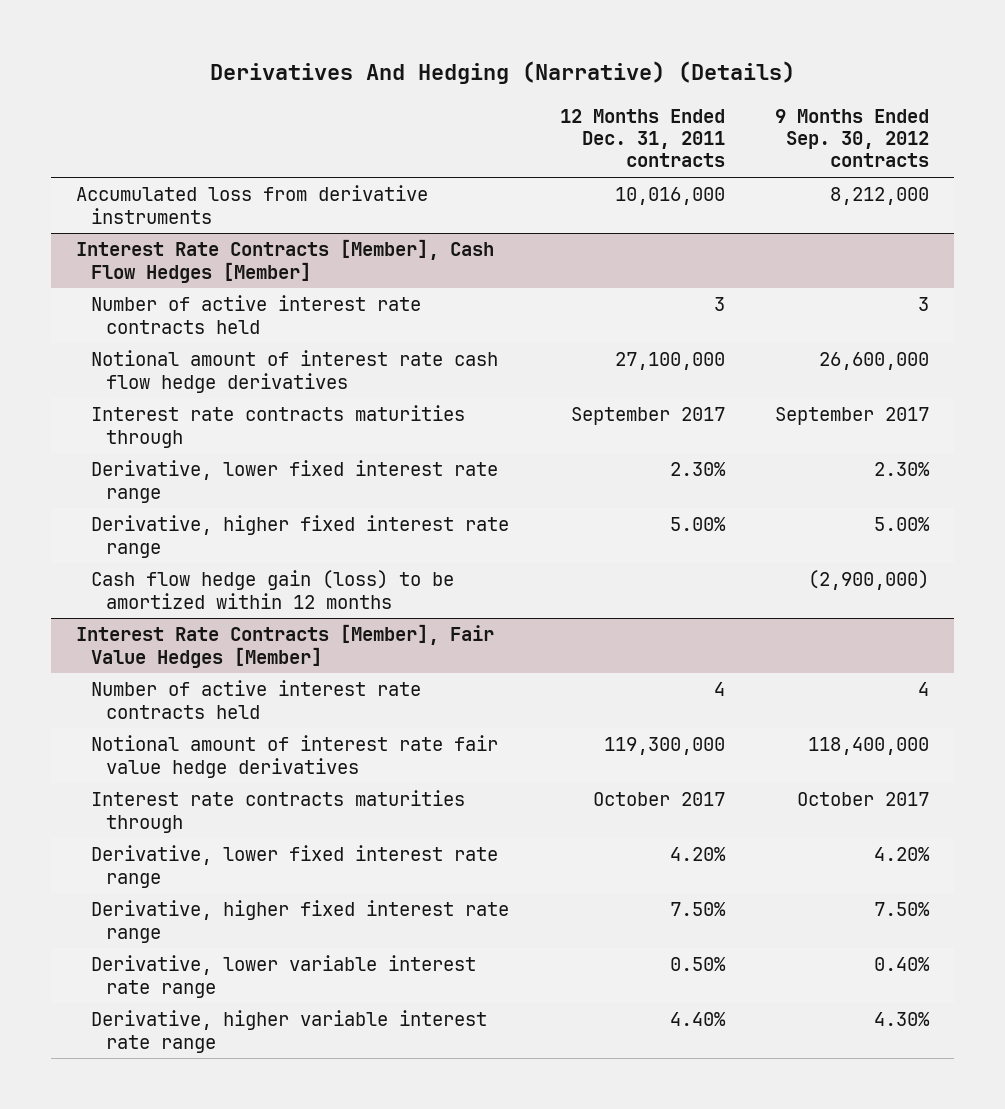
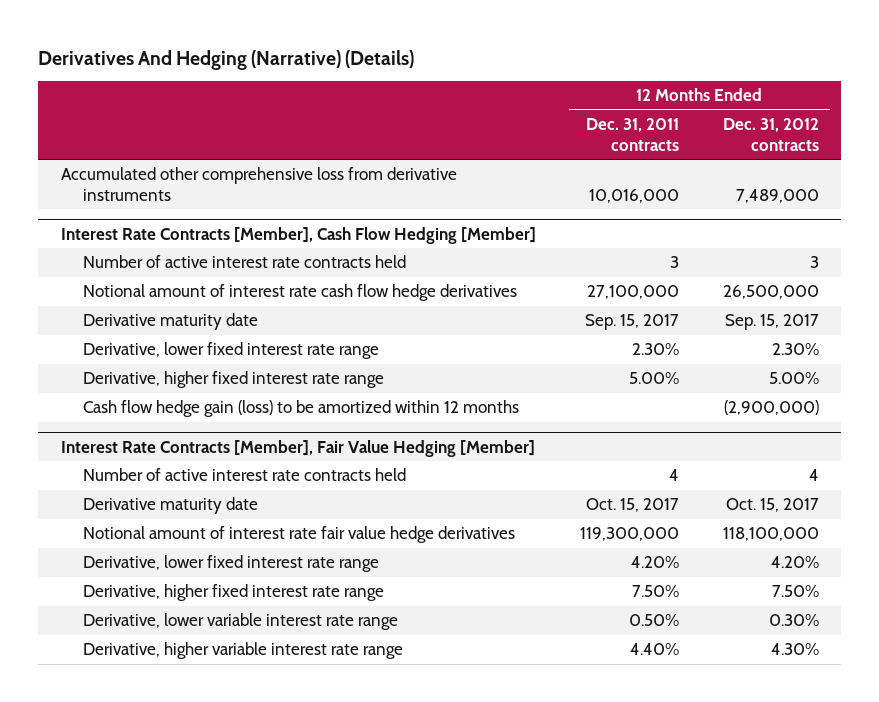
- | 12 Months Ended Dec. 31, 2011 contracts | 9 Months Ended Sep. 30, 2012 contracts
+ | 12 Months Ended Dec. 31, 2011 contracts | 12 Months Ended Dec. 31, 2012 contracts
- Accumulated loss from derivative instruments | 10,016,000 | 8,212,000
- Interest Rate Contracts [Member], Cash Flow Hedges [Member]
+ Accumulated other comprehensive loss from derivative instruments | 10,016,000 | 7,489,000
+ Interest Rate Contracts [Member], Cash Flow Hedging [Member]
- Interest rate contracts maturities through | September 2017 | September 2017
+ Derivative maturity date | Sep. 15, 2017 | Sep. 15, 2017
- Interest Rate Contracts [Member], Fair Value Hedges [Member]
+ Interest Rate Contracts [Member], Fair Value Hedging [Member]
+ Derivative maturity date | Oct. 15, 2017 | Oct. 15, 2017
- Interest rate contracts maturities through | October 2017 | October 2017

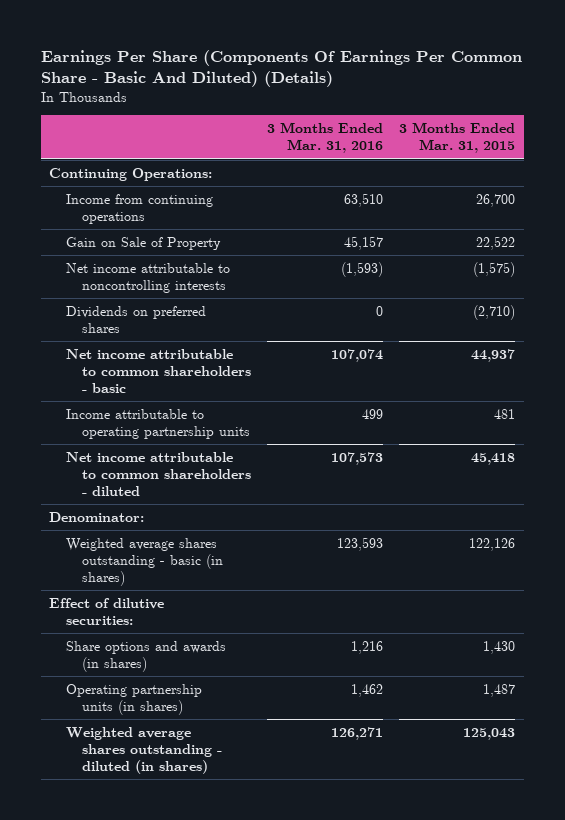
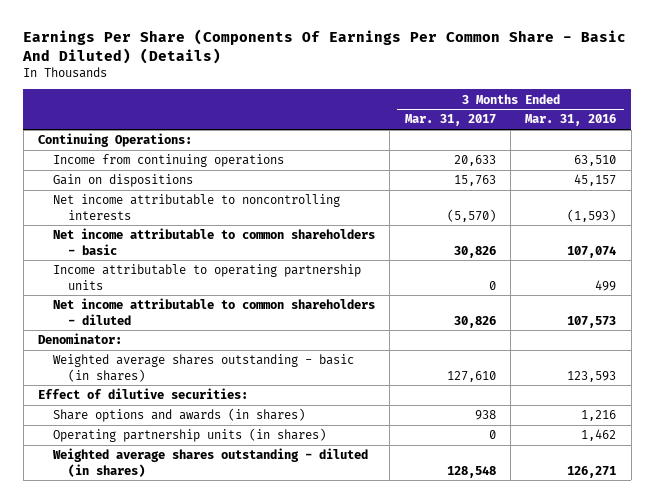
- | 3 Months Ended Mar. 31, 2016 | 3 Months Ended Mar. 31, 2015
+ | 3 Months Ended Mar. 31, 2017 | 3 Months Ended Mar. 31, 2016
- Gain on Sale of Property | 45,157 | 22,522
+ Gain on dispositions | 15,763 | 45,157
- Dividends on preferred shares | 0 | (2,710)

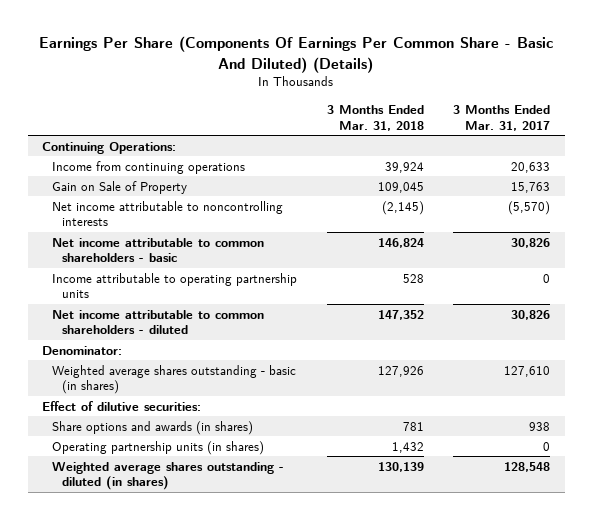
- | 3 Months Ended Mar. 31, 2017 | 3 Months Ended Mar. 31, 2016
+ | 3 Months Ended Mar. 31, 2018 | 3 Months Ended Mar. 31, 2017
- Gain on dispositions | 15,763 | 45,157
+ Gain on Sale of Property | 109,045 | 15,763

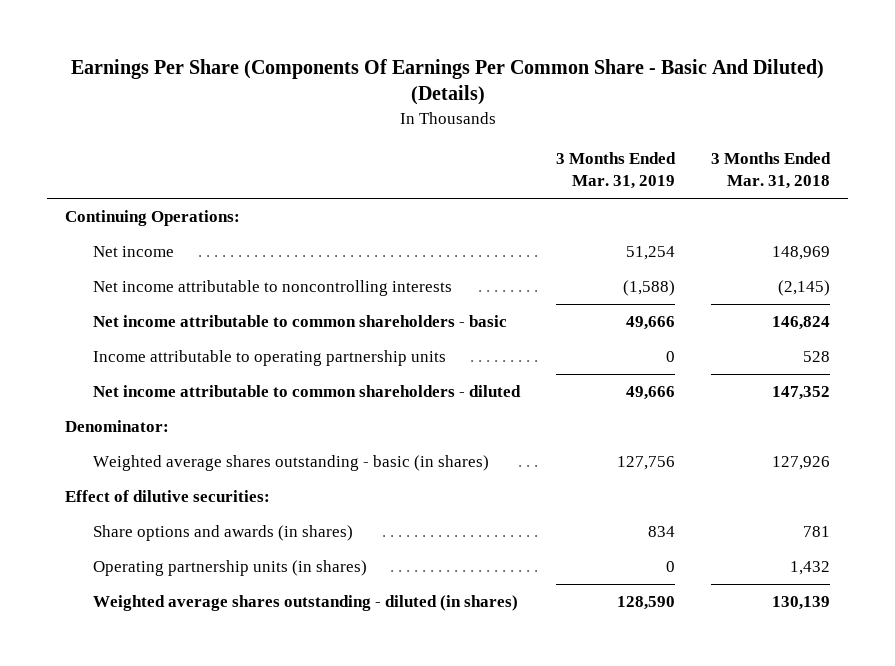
- | 3 Months Ended Mar. 31, 2018 | 3 Months Ended Mar. 31, 2017
+ | 3 Months Ended Mar. 31, 2019 | 3 Months Ended Mar. 31, 2018
- Income from continuing operations | 39,924 | 20,633
- Gain on Sale of Property | 109,045 | 15,763
+ Net income | 51,254 | 148,969

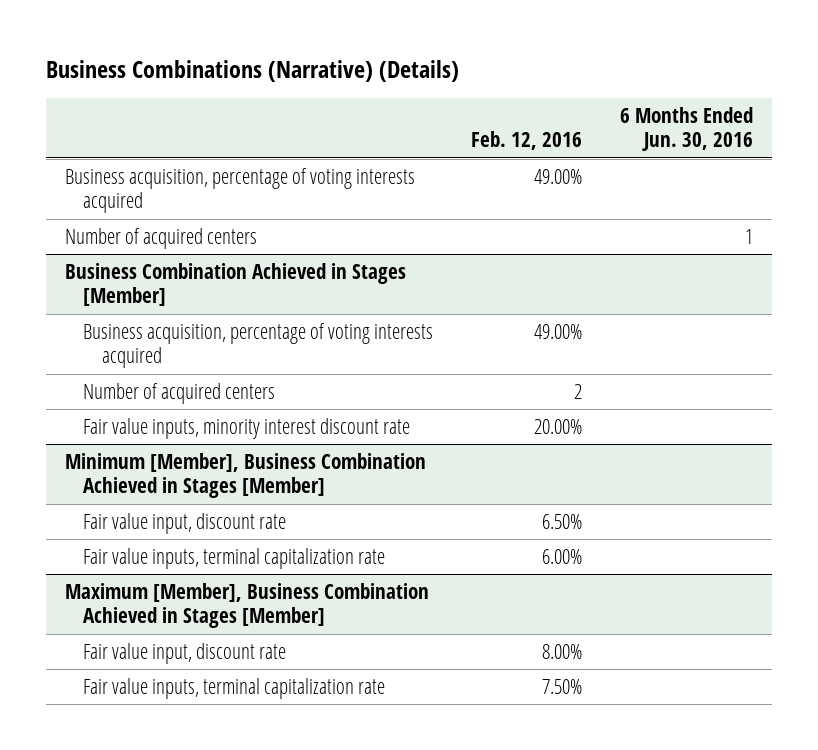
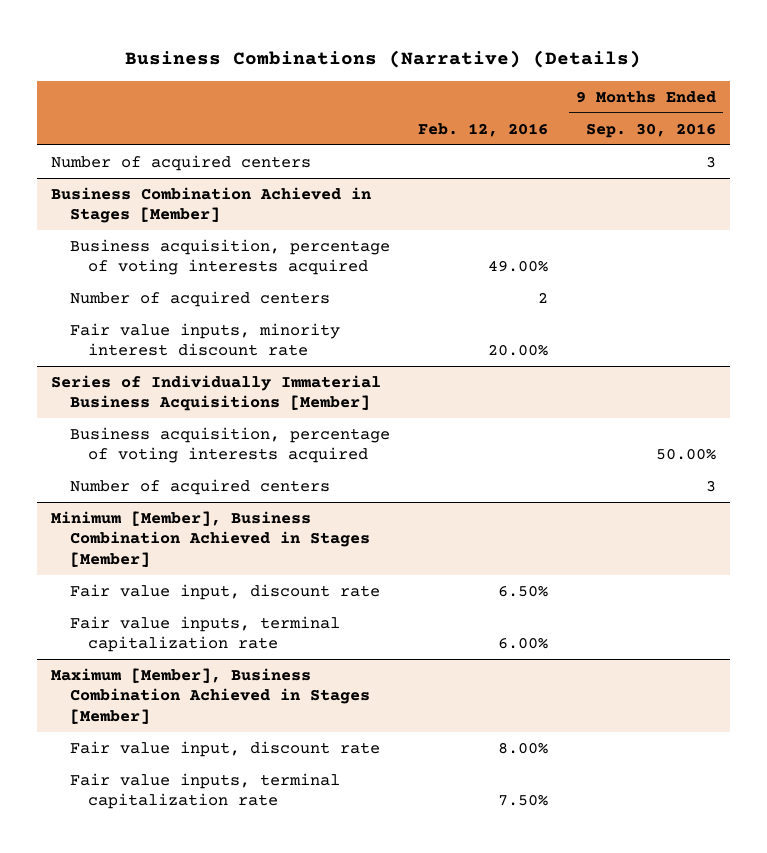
- | Feb. 12, 2016 | 6 Months Ended Jun. 30, 2016
+ | Feb. 12, 2016 | 9 Months Ended Sep. 30, 2016
- Business acquisition, percentage of voting interests acquired | 49.00% |
+ Series of Individually Immaterial Business Acquisitions [Member]
+ Business acquisition, percentage of voting interests acquired | | 50.00%
+ Number of acquired centers | | 3

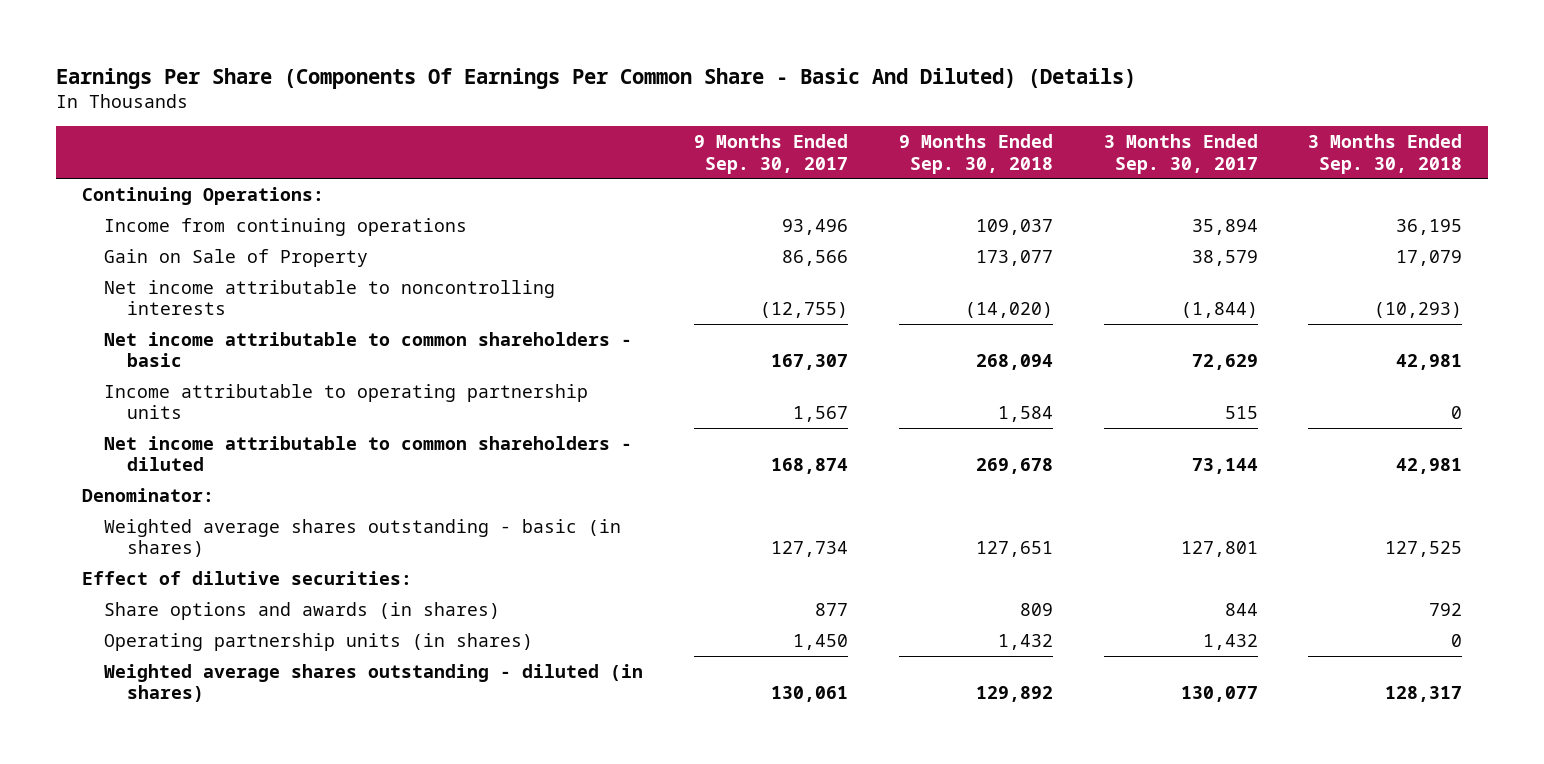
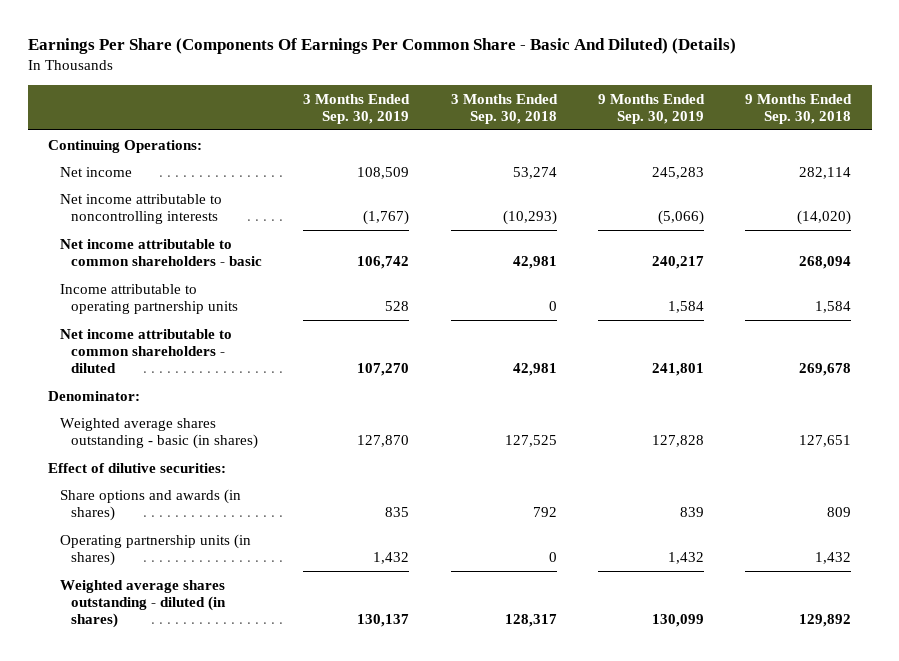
- | 9 Months Ended Sep. 30, 2017 | 9 Months Ended Sep. 30, 2018 | 3 Months Ended Sep. 30, 2017 | 3 Months Ended Sep. 30, 2018
+ | 3 Months Ended Sep. 30, 2019 | 3 Months Ended Sep. 30, 2018 | 9 Months Ended Sep. 30, 2019 | 9 Months Ended Sep. 30, 2018
- Income from continuing operations | 93,496 | 109,037 | 35,894 | 36,195
- Gain on Sale of Property | 86,566 | 173,077 | 38,579 | 17,079
+ Net income | 108,509 | 53,274 | 245,283 | 282,114

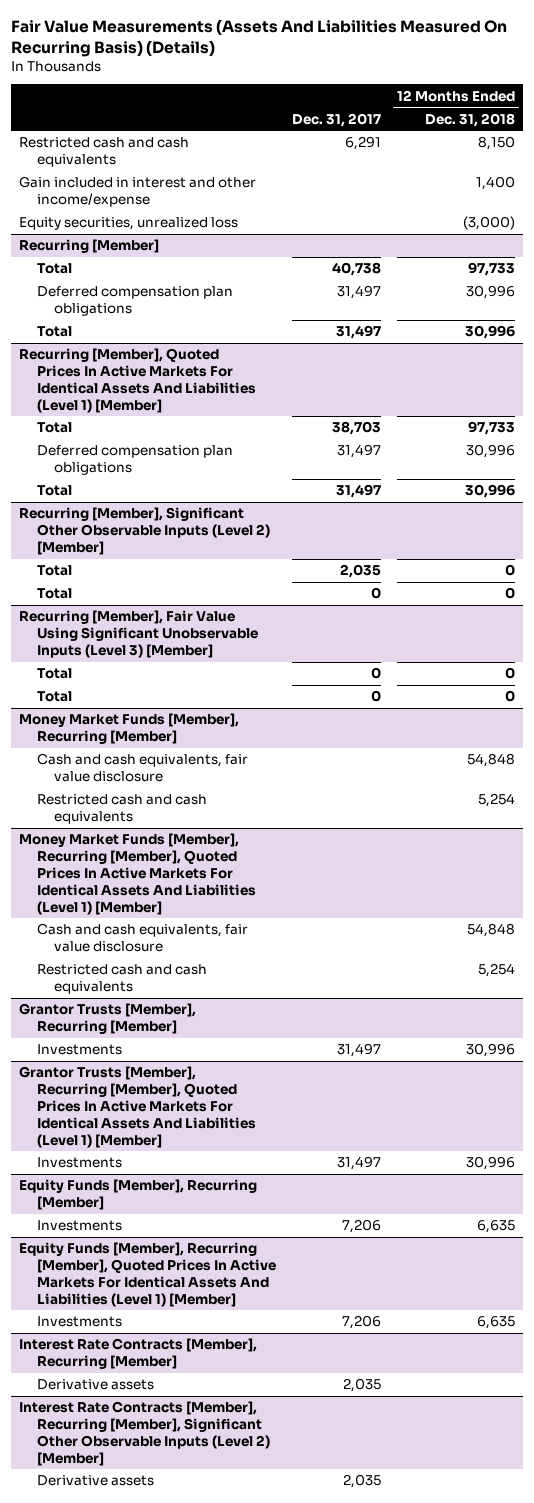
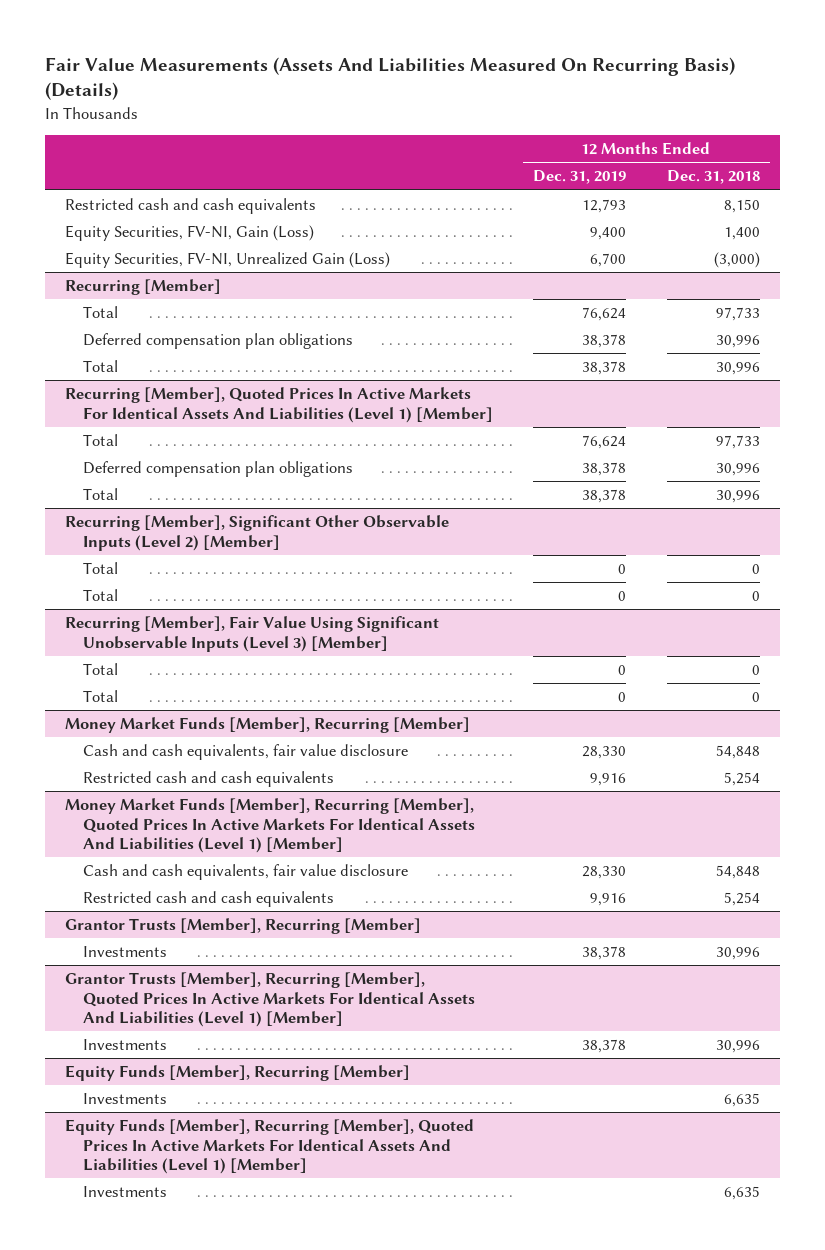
- | Dec. 31, 2017 | 12 Months Ended Dec. 31, 2018
+ | 12 Months Ended Dec. 31, 2019 | 12 Months Ended Dec. 31, 2018
- Gain included in interest and other income/expense | | 1,400
- Equity securities, unrealized loss | | (3,000)
+ Equity Securities, FV-NI, Gain (Loss) | 9,400 | 1,400
+ Equity Securities, FV-NI, Unrealized Gain (Loss) | 6,700 | (3,000)
- Interest Rate Contracts [Member], Recurring [Member]
- Derivative assets | 2,035 |
- Interest Rate Contracts [Member], Recurring [Member], Significant Other Observable Inputs (Level 2) [Member]
- Derivative assets | 2,035 |

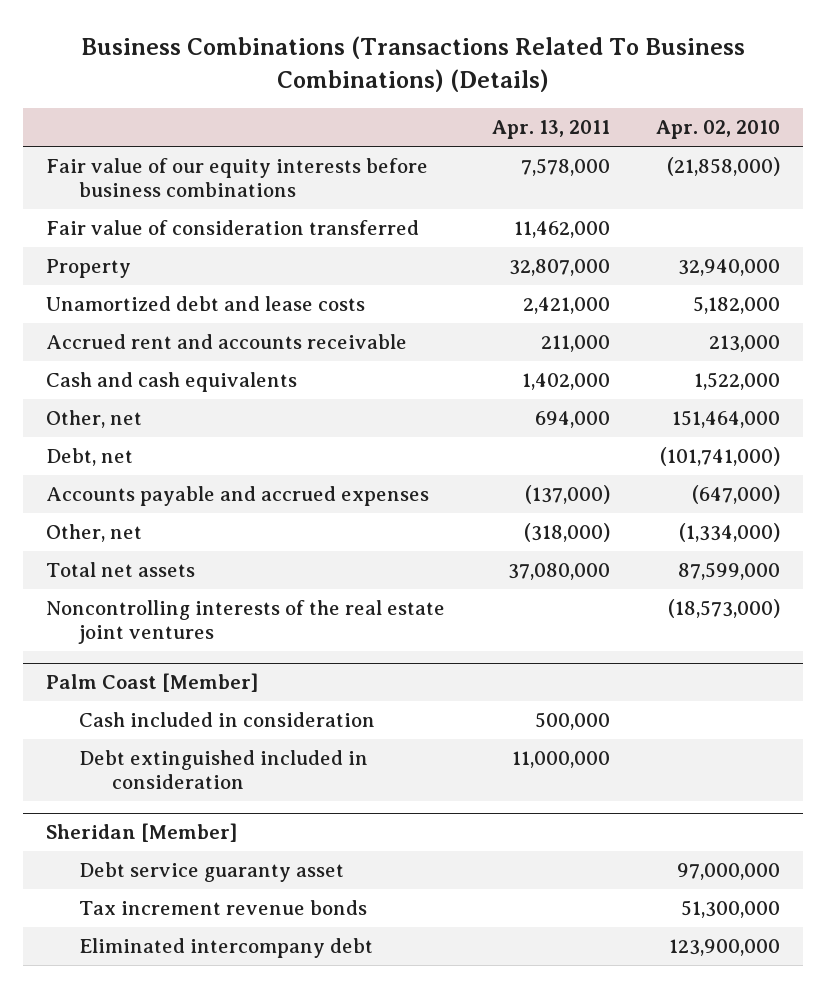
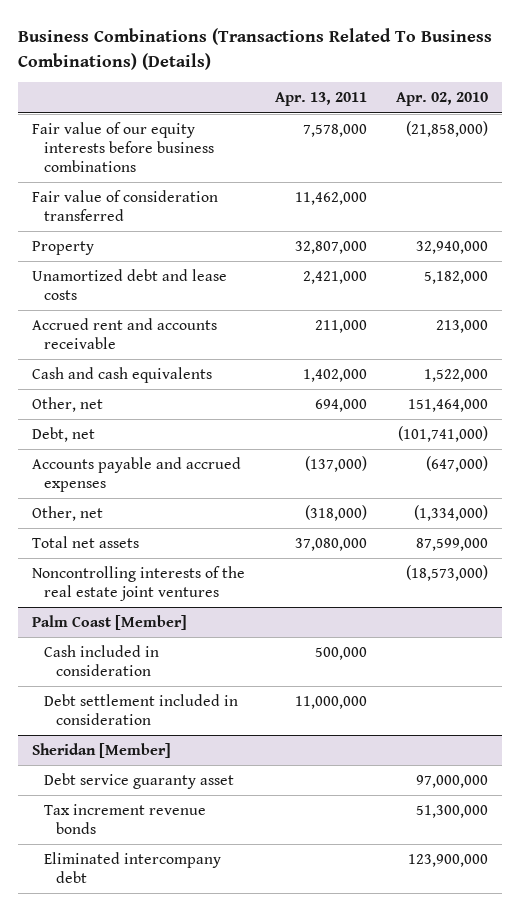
@ Palm Coast [Member]
- Debt extinguished included in consideration | 11,000,000 |
+ Debt settlement included in consideration | 11,000,000 |

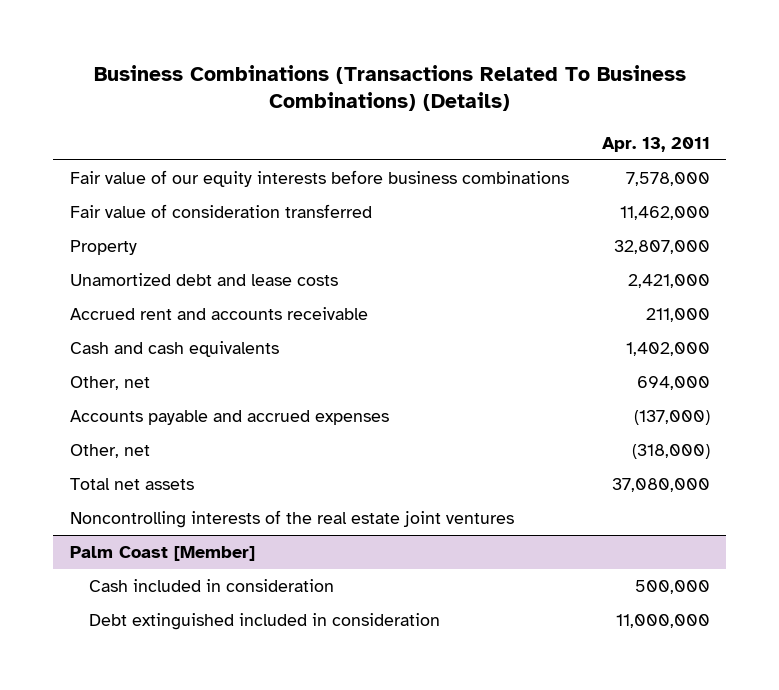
- | Apr. 13, 2011 | Apr. 02, 2010
+ | Apr. 13, 2011
- Debt, net | | (101,741,000)
@ Palm Coast [Member]
- Debt settlement included in consideration | 11,000,000 |
- Sheridan [Member]
- Debt service guaranty asset | | 97,000,000
- Tax increment revenue bonds | | 51,300,000
- Eliminated intercompany debt | | 123,900,000
@ Palm Coast [Member]
+ Debt extinguished included in consideration | 11,000,000

